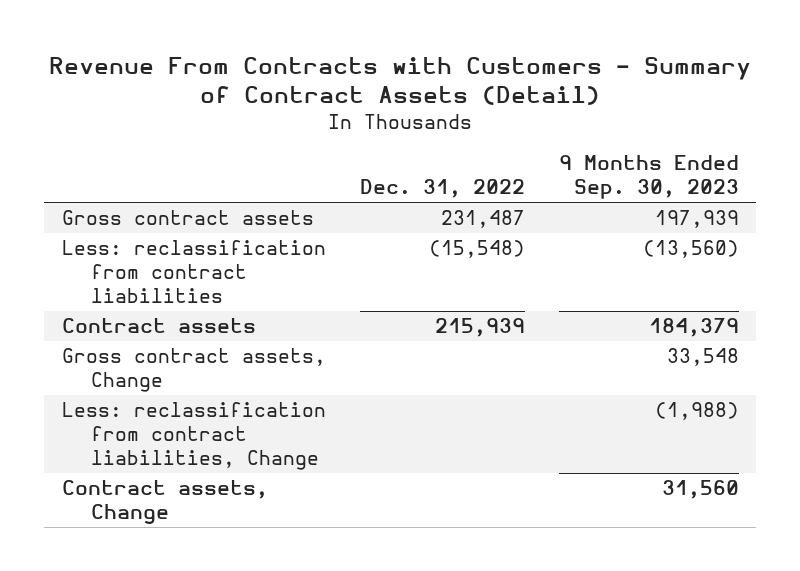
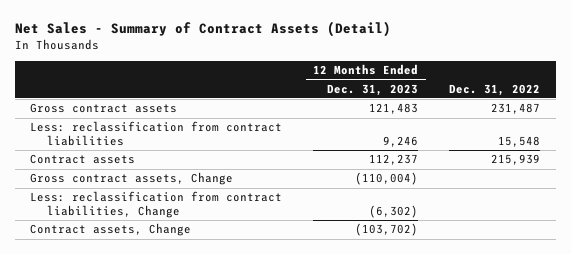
- Revenue From Contracts with Customers - Summary of Contract Assets (Detail)
+ Net Sales - Summary of Contract Assets (Detail)
- | Dec. 31, 2022 | 9 Months Ended Sep. 30, 2023
+ | 12 Months Ended Dec. 31, 2023 | Dec. 31, 2022
- Less: reclassification from contract liabilities | (15,548) | (13,560)
+ Less: reclassification from contract liabilities | 9,246 | 15,548

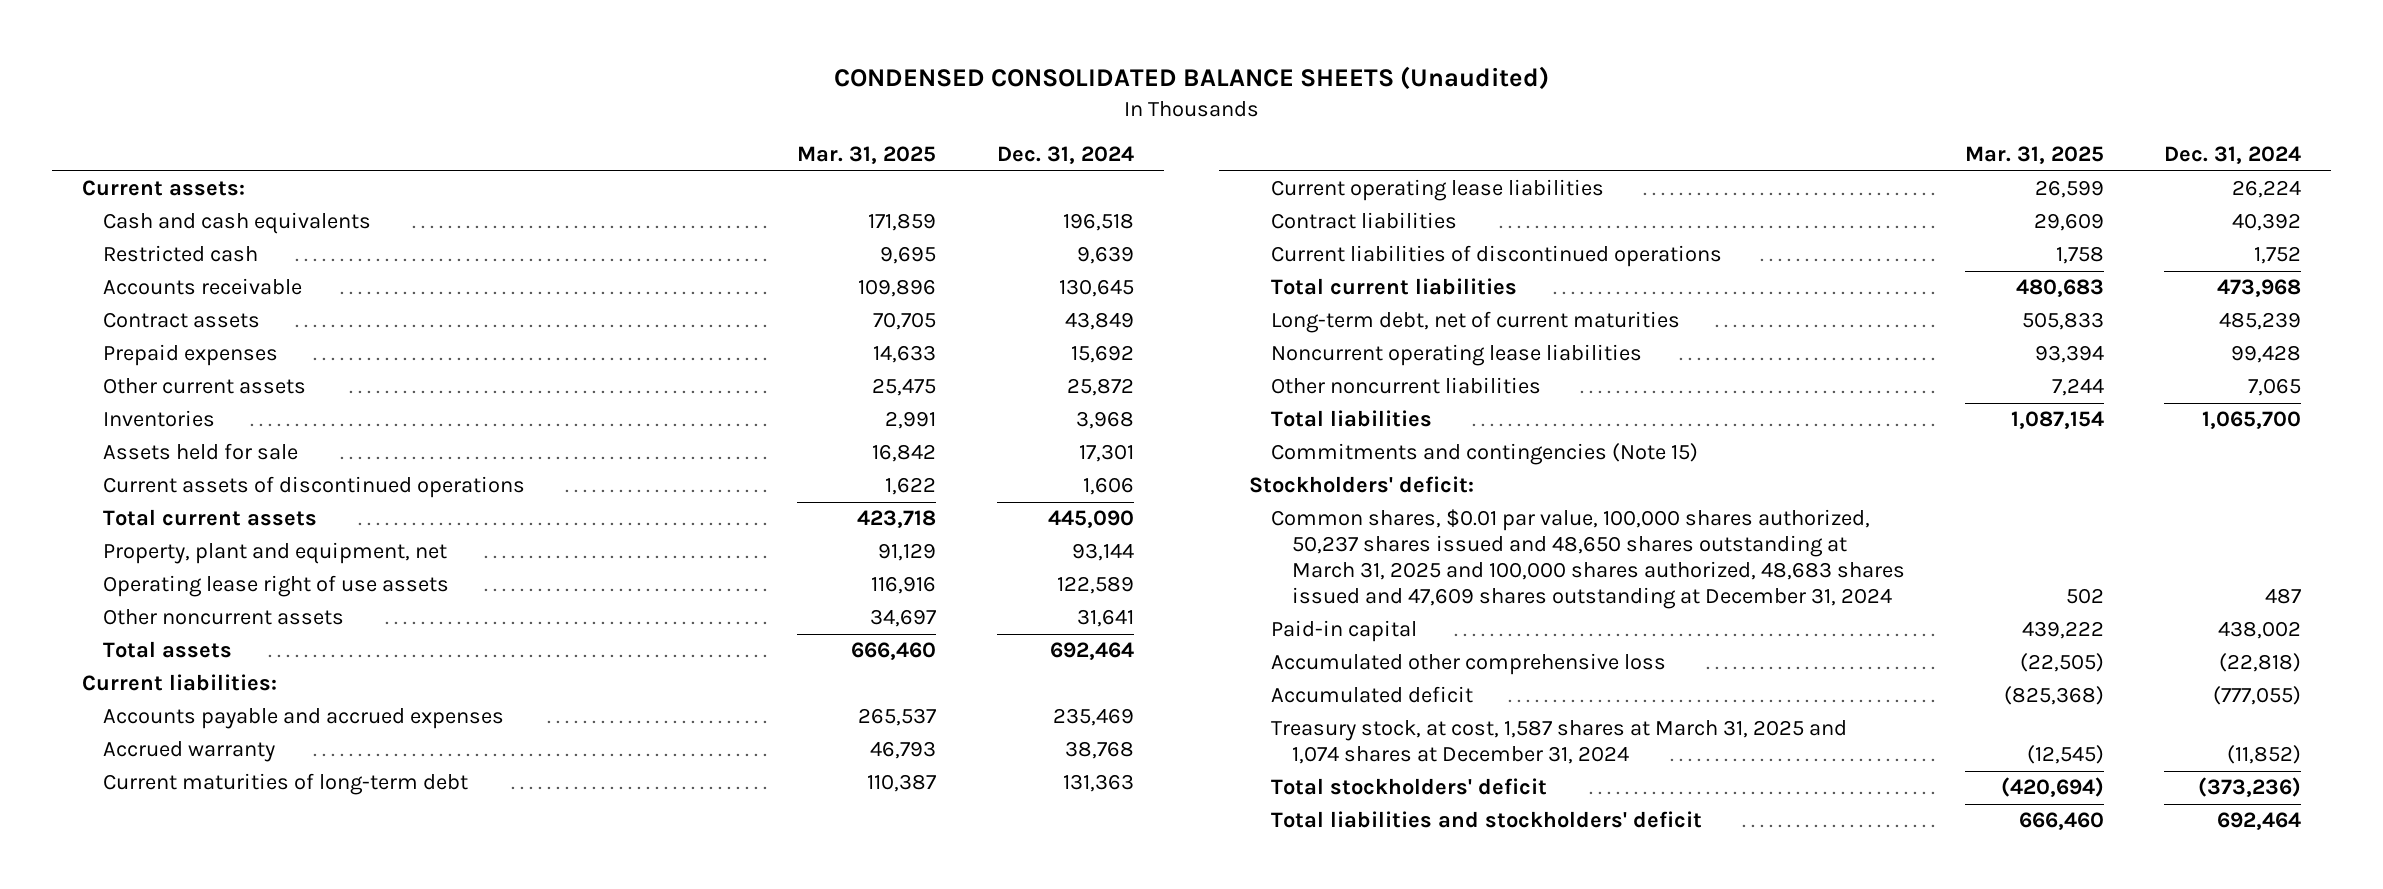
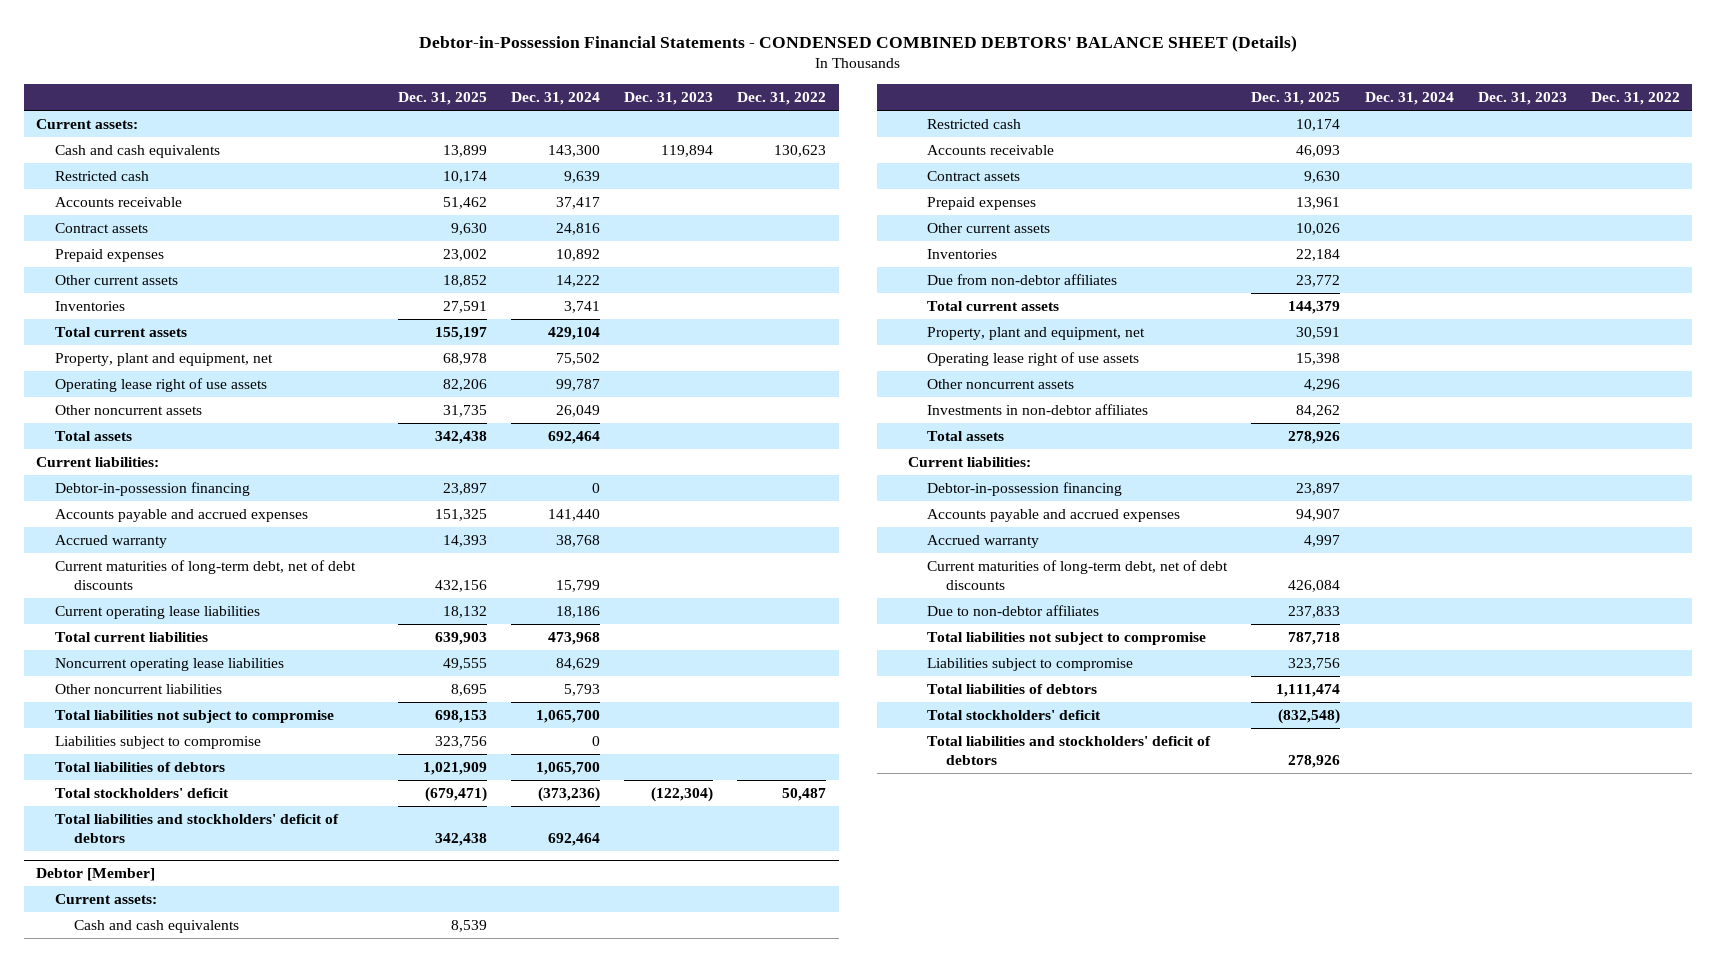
- CONDENSED CONSOLIDATED BALANCE SHEETS (Unaudited)
+ Debtor-in-Possession Financial Statements - CONDENSED COMBINED DEBTORS' BALANCE SHEET (Details)
- | Mar. 31, 2025 | Dec. 31, 2024
+ | Dec. 31, 2025 | Dec. 31, 2024 | Dec. 31, 2023 | Dec. 31, 2022
- Cash and cash equivalents | 171,859 | 196,518
+ Cash and cash equivalents | 13,899 | 143,300 | 119,894 | 130,623
- Accounts receivable | 109,896 | 130,645
- Contract assets | 70,705 | 43,849
- Prepaid expenses | 14,633 | 15,692
- Other current assets | 25,475 | 25,872
- Inventories | 2,991 | 3,968
- Assets held for sale | 16,842 | 17,301
- Current assets of discontinued operations | 1,622 | 1,606
- Total current assets | 423,718 | 445,090
- Property, plant and equipment, net | 91,129 | 93,144
- Operating lease right of use assets | 116,916 | 122,589
- Other noncurrent assets | 34,697 | 31,641
+ Accounts receivable | 51,462 | 37,417 | |
+ Contract assets | 9,630 | 24,816 | |
+ Prepaid expenses | 23,002 | 10,892 | |
+ Other current assets | 18,852 | 14,222 | |
+ Inventories | 27,591 | 3,741 | |
+ Total current assets | 155,197 | 429,104 | |
+ Property, plant and equipment, net | 68,978 | 75,502 | |
+ Operating lease right of use assets | 82,206 | 99,787 | |
+ Other noncurrent assets | 31,735 | 26,049 | |
- Accounts payable and accrued expenses | 265,537 | 235,469
+ Debtor-in-possession financing | 23,897 | 0 | |
+ Accounts payable and accrued expenses | 151,325 | 141,440 | |
- Current maturities of long-term debt | 110,387 | 131,363
- Current operating lease liabilities | 26,599 | 26,224
- Contract liabilities | 29,609 | 40,392
- Current liabilities of discontinued operations | 1,758 | 1,752
+ Current maturities of long-term debt, net of debt discounts | 432,156 | 15,799 | |
+ Current operating lease liabilities | 18,132 | 18,186 | |
- Long-term debt, net of current maturities | 505,833 | 485,239
- Noncurrent operating lease liabilities | 93,394 | 99,428
- Other noncurrent liabilities | 7,244 | 7,065
- Total liabilities | 1,087,154 | 1,065,700
- Commitments and contingencies (Note 15)
- Stockholders' deficit:
- Common shares, $0.01 par value, 100,000 shares authorized, 50,237 shares issued and 48,650 shares outstanding at March 31, 2025 and 100,000 shares authorized, 48,683 shares issued and 47,609 shares outstanding at December 31, 2024 | 502 | 487
- Paid-in capital | 439,222 | 438,002
- Accumulated other comprehensive loss | (22,505) | (22,818)
- Accumulated deficit | (825,368) | (777,055)
- Treasury stock, at cost, 1,587 shares at March 31, 2025 and 1,074 shares at December 31, 2024 | (12,545) | (11,852)
+ Noncurrent operating lease liabilities | 49,555 | 84,629 | |
+ Other noncurrent liabilities | 8,695 | 5,793 | |
+ Total liabilities not subject to compromise | 698,153 | 1,065,700 | |
+ Liabilities subject to compromise | 323,756 | 0 | |
+ Total liabilities of debtors | 1,021,909 | 1,065,700 | |
- Total liabilities and stockholders' deficit | 666,460 | 692,464
+ Total liabilities and stockholders' deficit of debtors | 342,438 | 692,464 | |
+ Debtor [Member]
+ Current assets:
+ Cash and cash equivalents | 8,539 | | |
+ Restricted cash | 10,174 | | |
+ Accounts receivable | 46,093 | | |
+ Contract assets | 9,630 | | |
+ Prepaid expenses | 13,961 | | |
+ Other current assets | 10,026 | | |
+ Inventories | 22,184 | | |
+ Due from non-debtor affiliates | 23,772 | | |
+ Total current assets | 144,379 | | |
+ Property, plant and equipment, net | 30,591 | | |
+ Operating lease right of use assets | 15,398 | | |
+ Other noncurrent assets | 4,296 | | |
+ Investments in non-debtor affiliates | 84,262 | | |
+ Total assets | 278,926 | | |
+ Current liabilities:
+ Debtor-in-possession financing | 23,897 | | |
+ Accounts payable and accrued expenses | 94,907 | | |
+ Accrued warranty | 4,997 | | |
+ Current maturities of long-term debt, net of debt discounts | 426,084 | | |
+ Due to non-debtor affiliates | 237,833 | | |
+ Total liabilities not subject to compromise | 787,718 | | |
+ Liabilities subject to compromise | 323,756 | | |
+ Total liabilities of debtors | 1,111,474 | | |
+ Total stockholders' deficit | (832,548) | | |
+ Total liabilities and stockholders' deficit of debtors | 278,926 | | |

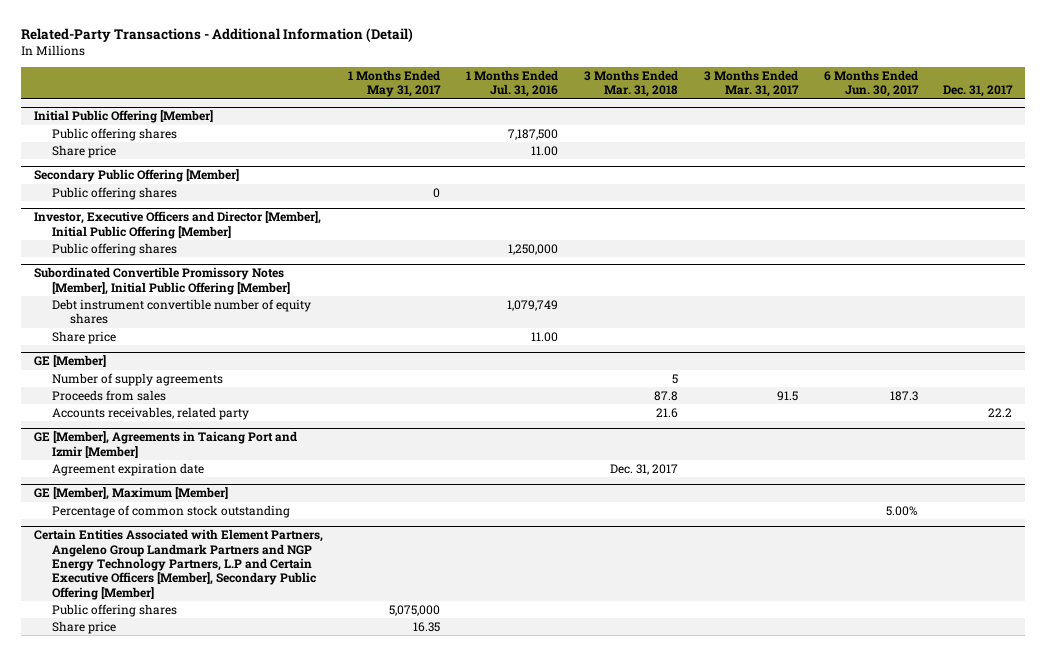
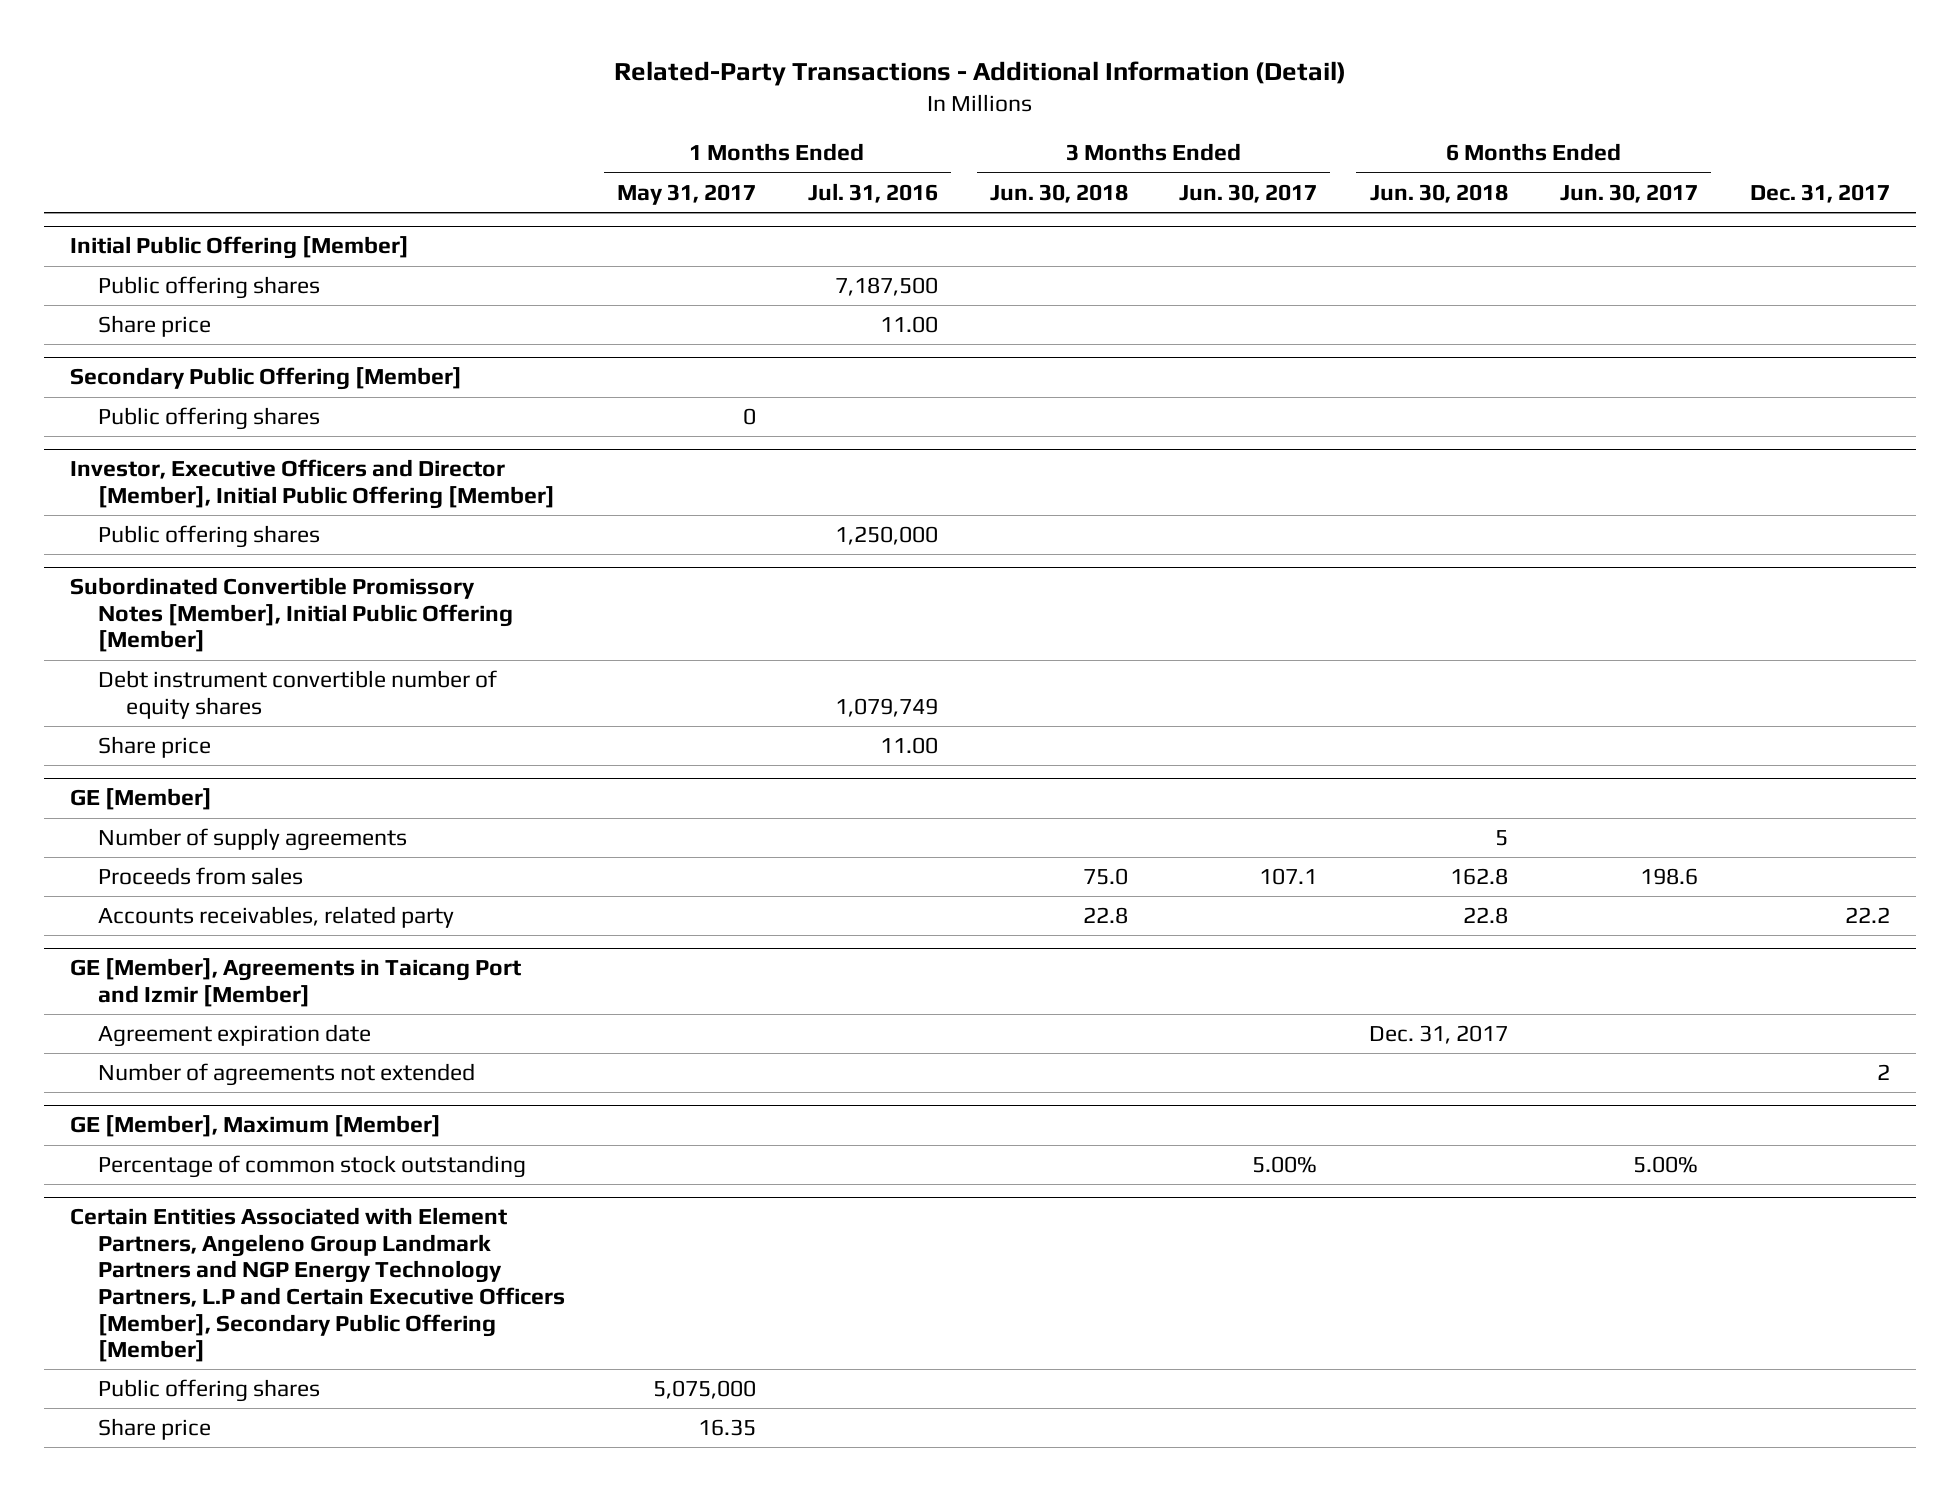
- | 1 Months Ended May 31, 2017 | 1 Months Ended Jul. 31, 2016 | 3 Months Ended Mar. 31, 2018 | 3 Months Ended Mar. 31, 2017 | 6 Months Ended Jun. 30, 2017 | Dec. 31, 2017
+ | 1 Months Ended May 31, 2017 | 1 Months Ended Jul. 31, 2016 | 3 Months Ended Jun. 30, 2018 | 3 Months Ended Jun. 30, 2017 | 6 Months Ended Jun. 30, 2018 | 6 Months Ended Jun. 30, 2017 | Dec. 31, 2017
@ GE [Member]
- Proceeds from sales | | | 87.8 | 91.5 | 187.3 |
+ Proceeds from sales | | | 75.0 | 107.1 | 162.8 | 198.6 |
@ GE [Member], Agreements in Taicang Port and Izmir [Member]
+ Number of agreements not extended | | | | | | | 2

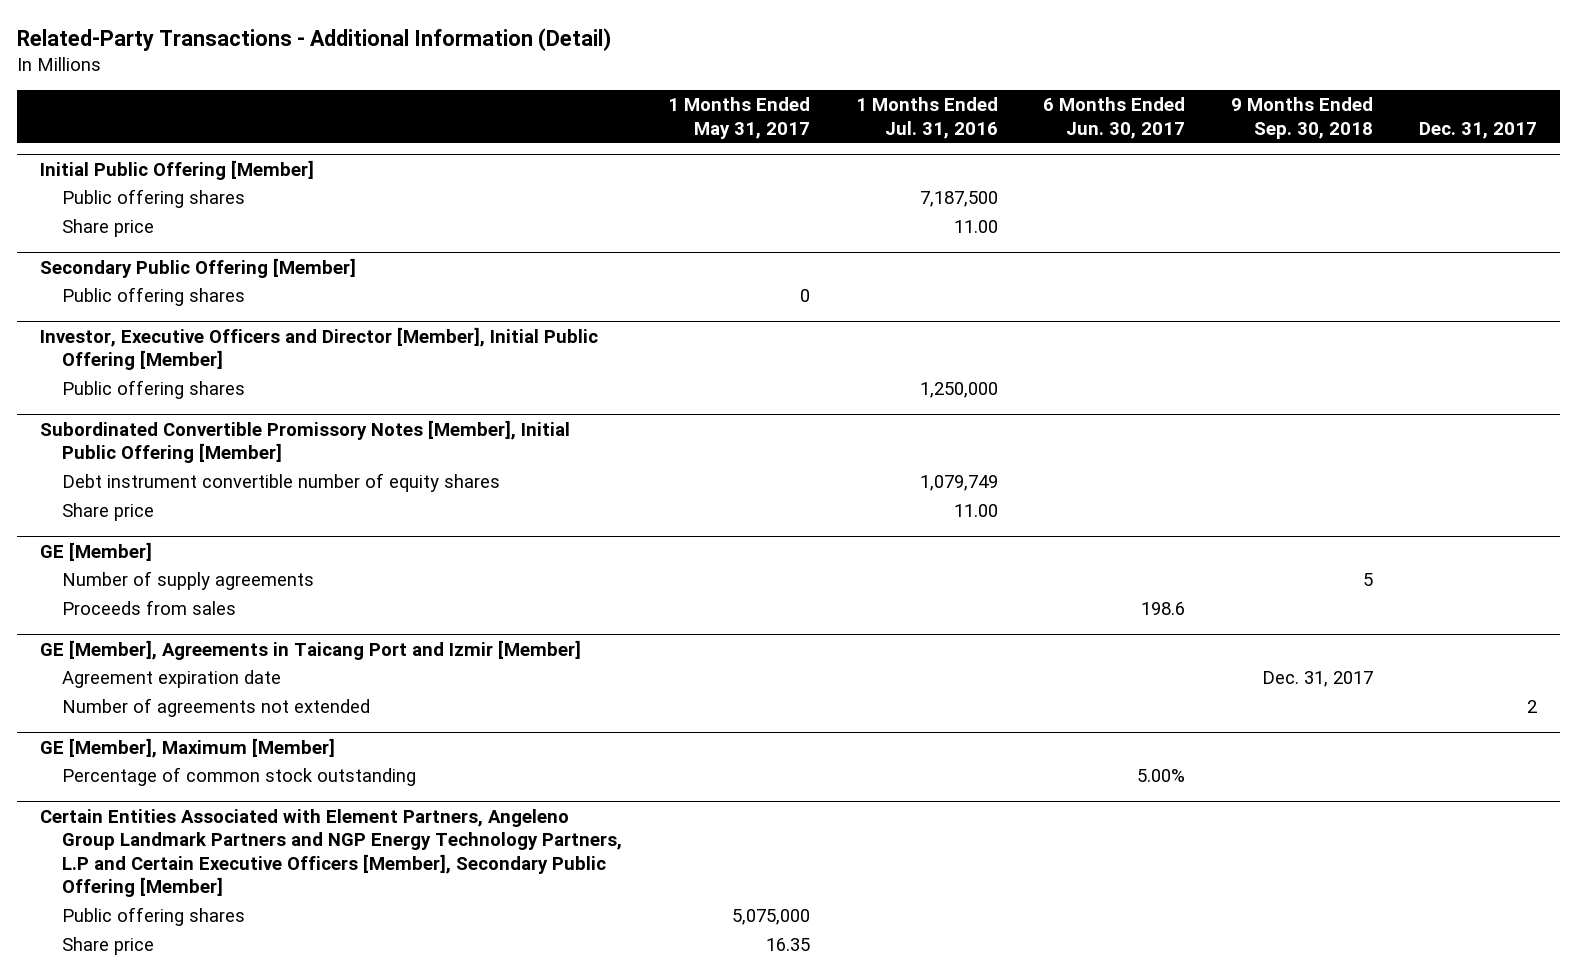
- | 1 Months Ended May 31, 2017 | 1 Months Ended Jul. 31, 2016 | 3 Months Ended Jun. 30, 2018 | 3 Months Ended Jun. 30, 2017 | 6 Months Ended Jun. 30, 2018 | 6 Months Ended Jun. 30, 2017 | Dec. 31, 2017
+ | 1 Months Ended May 31, 2017 | 1 Months Ended Jul. 31, 2016 | 6 Months Ended Jun. 30, 2017 | 9 Months Ended Sep. 30, 2018 | Dec. 31, 2017
@ GE [Member]
- Accounts receivables, related party | | | 22.8 | | 22.8 | | 22.2

